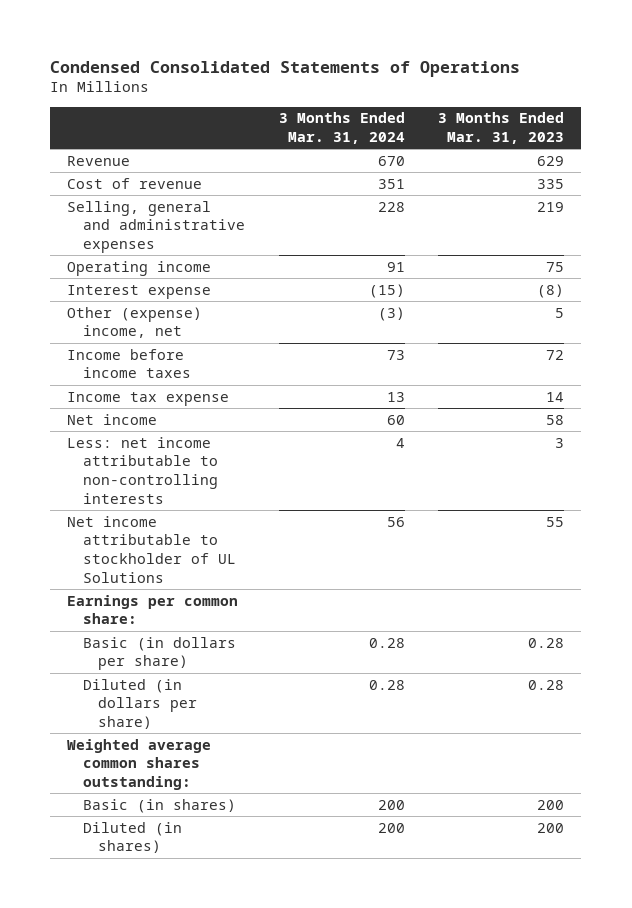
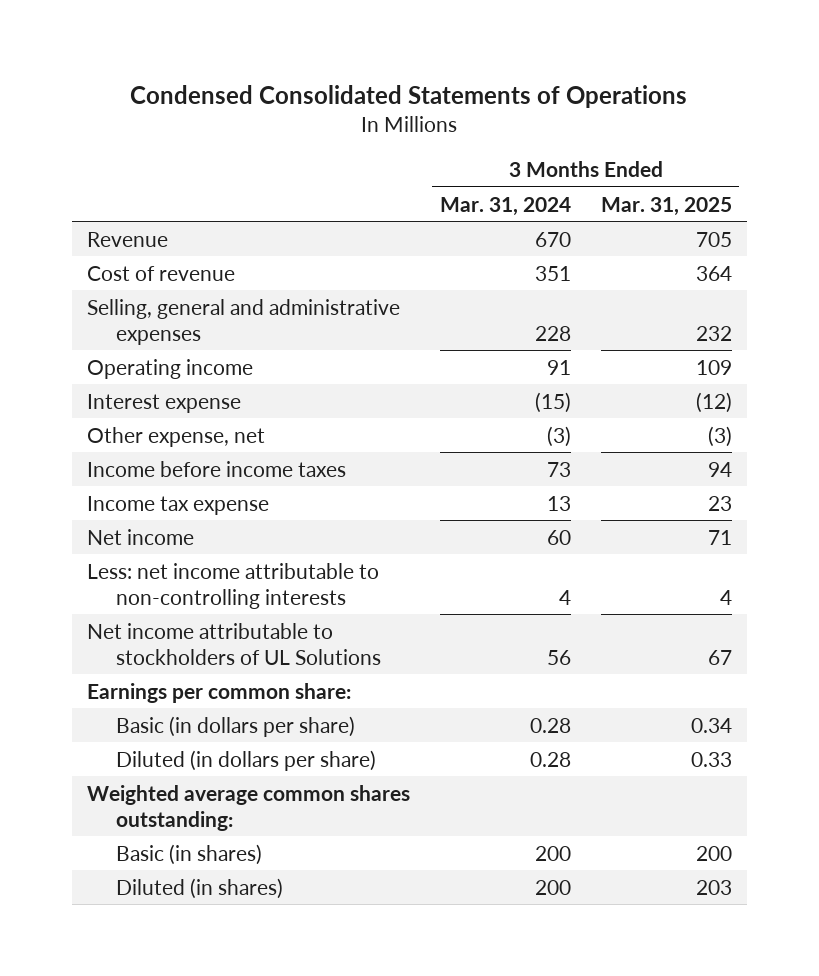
- | 3 Months Ended Mar. 31, 2024 | 3 Months Ended Mar. 31, 2023
+ | 3 Months Ended Mar. 31, 2024 | 3 Months Ended Mar. 31, 2025
- Other (expense) income, net | (3) | 5
+ Other expense, net | (3) | (3)
- Net income attributable to stockholder of UL Solutions | 56 | 55
+ Net income attributable to stockholders of UL Solutions | 56 | 67

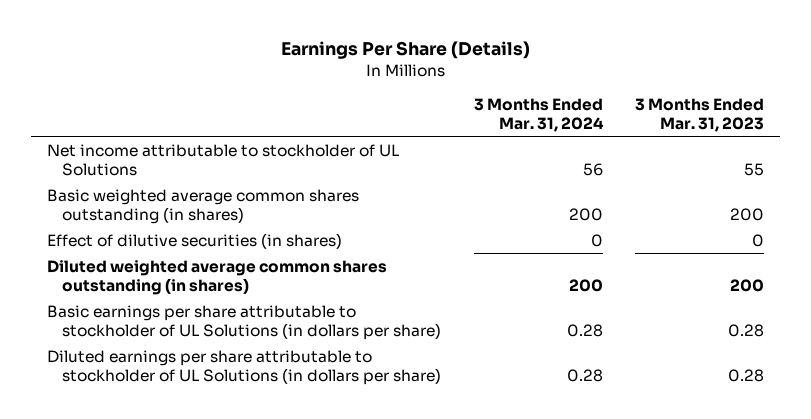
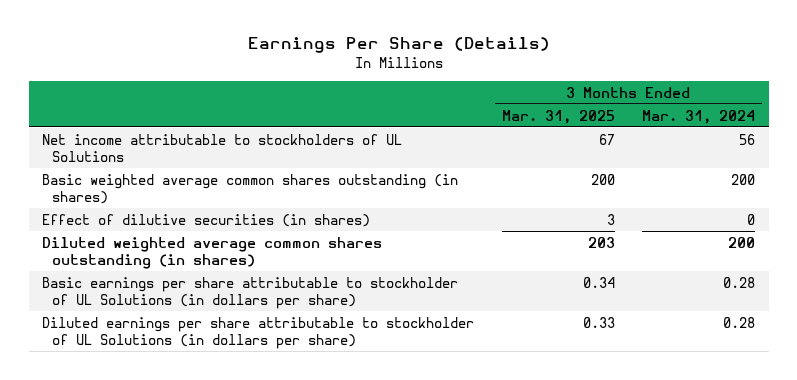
- | 3 Months Ended Mar. 31, 2024 | 3 Months Ended Mar. 31, 2023
+ | 3 Months Ended Mar. 31, 2025 | 3 Months Ended Mar. 31, 2024
- Net income attributable to stockholder of UL Solutions | 56 | 55
+ Net income attributable to stockholders of UL Solutions | 67 | 56

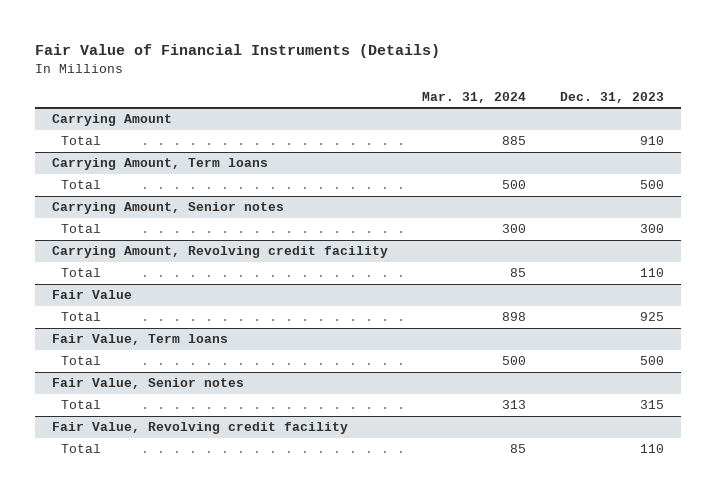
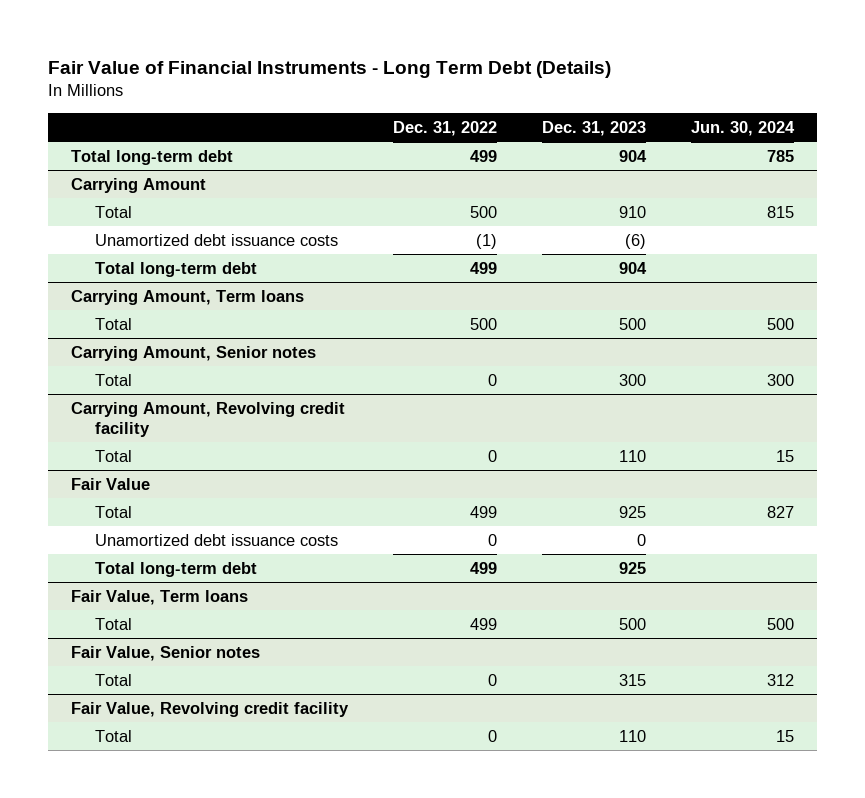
- Fair Value of Financial Instruments (Details)
+ Fair Value of Financial Instruments - Long Term Debt (Details)
- | Mar. 31, 2024 | Dec. 31, 2023
+ | Dec. 31, 2022 | Dec. 31, 2023 | Jun. 30, 2024
+ Total long-term debt | 499 | 904 | 785
@ Carrying Amount
+ Unamortized debt issuance costs | (1) | (6) |
+ Total long-term debt | 499 | 904 |
@ Fair Value
+ Unamortized debt issuance costs | 0 | 0 |
+ Total long-term debt | 499 | 925 |

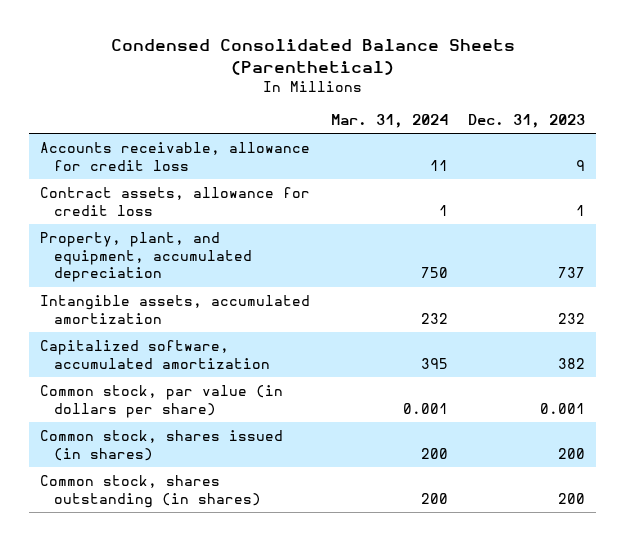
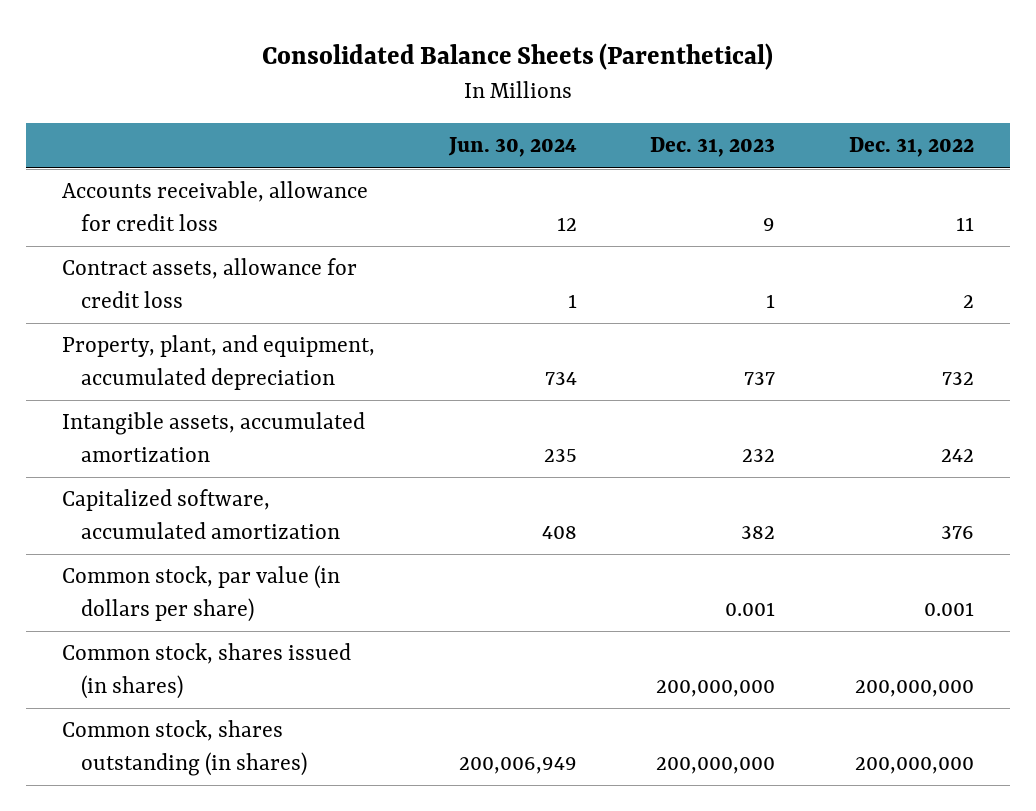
- Condensed Consolidated Balance Sheets (Parenthetical)
+ Consolidated Balance Sheets (Parenthetical)
- | Mar. 31, 2024 | Dec. 31, 2023
+ | Jun. 30, 2024 | Dec. 31, 2023 | Dec. 31, 2022
- Common stock, shares issued (in shares) | 200 | 200
- Common stock, shares outstanding (in shares) | 200 | 200
+ Common stock, shares issued (in shares) | | 200,000,000 | 200,000,000
+ Common stock, shares outstanding (in shares) | 200,006,949 | 200,000,000 | 200,000,000

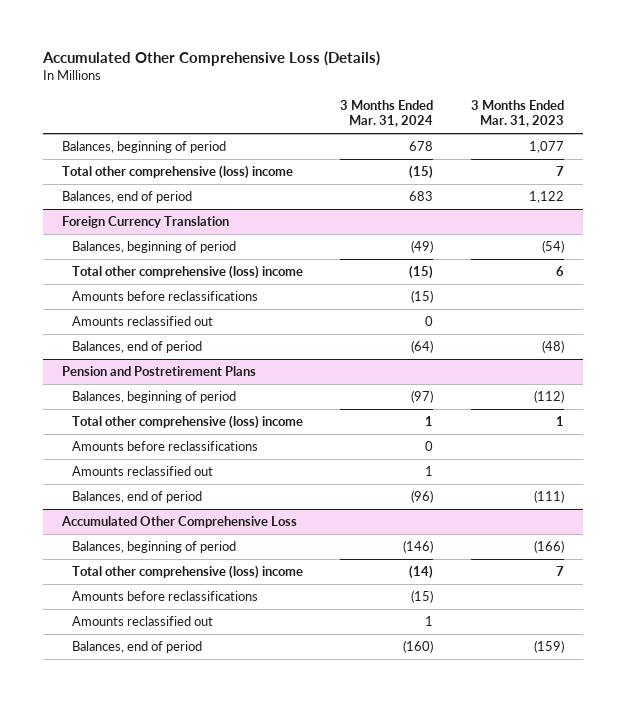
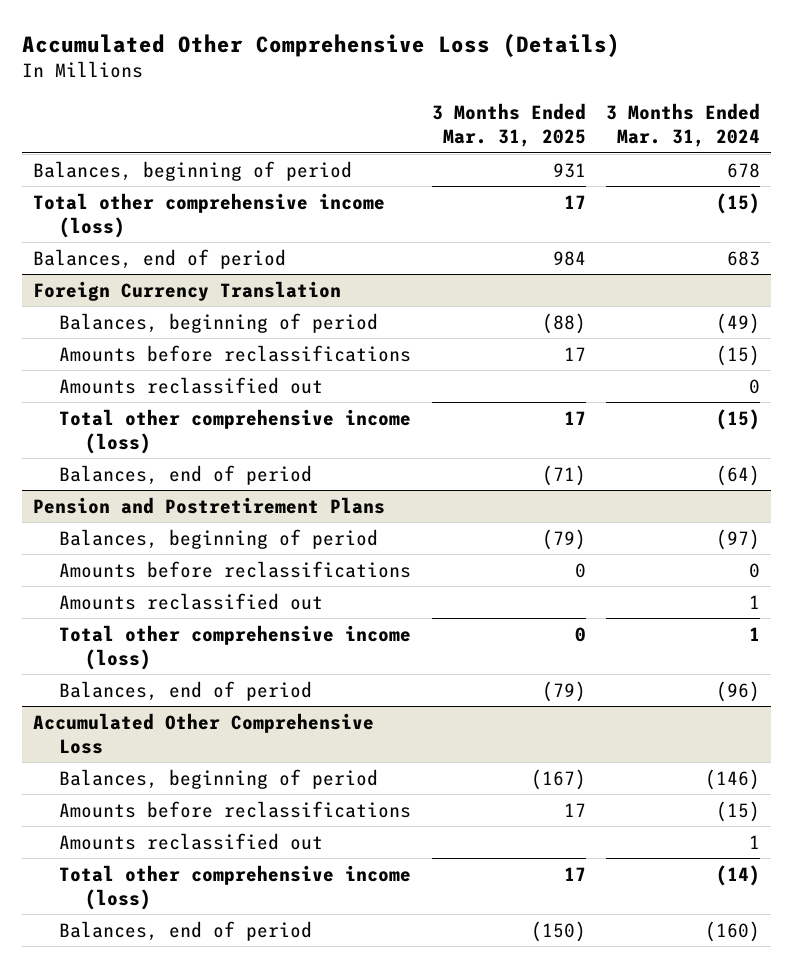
- | 3 Months Ended Mar. 31, 2024 | 3 Months Ended Mar. 31, 2023
+ | 3 Months Ended Mar. 31, 2025 | 3 Months Ended Mar. 31, 2024
- Total other comprehensive (loss) income | (15) | 7
+ Total other comprehensive income (loss) | 17 | (15)
@ Foreign Currency Translation
- Total other comprehensive (loss) income | (15) | 6
+ Total other comprehensive income (loss) | 17 | (15)
@ Pension and Postretirement Plans
- Total other comprehensive (loss) income | 1 | 1
+ Total other comprehensive income (loss) | 0 | 1
@ Accumulated Other Comprehensive Loss
- Total other comprehensive (loss) income | (14) | 7
+ Total other comprehensive income (loss) | 17 | (14)

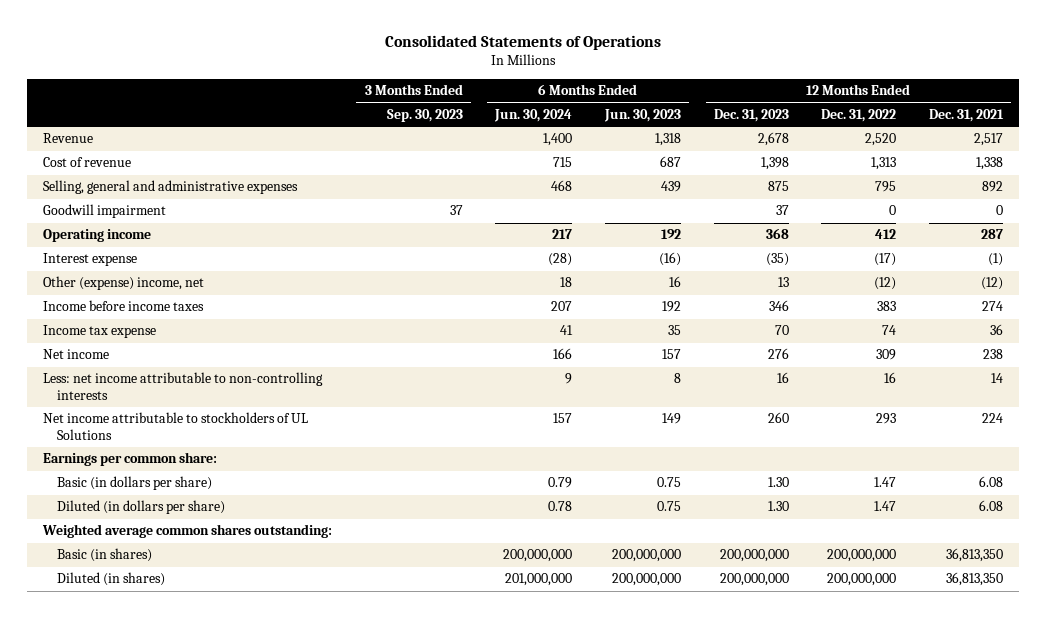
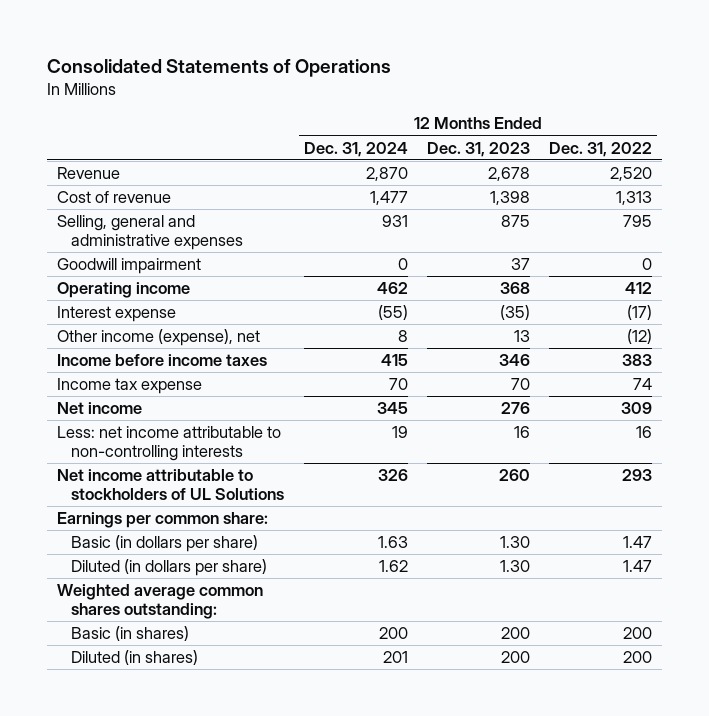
- | 3 Months Ended Sep. 30, 2023 | 6 Months Ended Jun. 30, 2024 | 6 Months Ended Jun. 30, 2023 | 12 Months Ended Dec. 31, 2023 | 12 Months Ended Dec. 31, 2022 | 12 Months Ended Dec. 31, 2021
+ | 12 Months Ended Dec. 31, 2024 | 12 Months Ended Dec. 31, 2023 | 12 Months Ended Dec. 31, 2022
- Other (expense) income, net | | 18 | 16 | 13 | (12) | (12)
+ Other income (expense), net | 8 | 13 | (12)
- Basic (in shares) | | 200,000,000 | 200,000,000 | 200,000,000 | 200,000,000 | 36,813,350
- Diluted (in shares) | | 201,000,000 | 200,000,000 | 200,000,000 | 200,000,000 | 36,813,350
+ Basic (in shares) | 200 | 200 | 200
+ Diluted (in shares) | 201 | 200 | 200

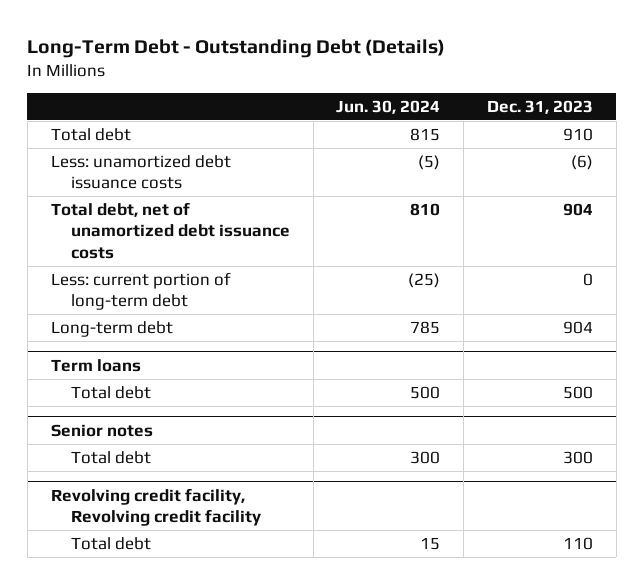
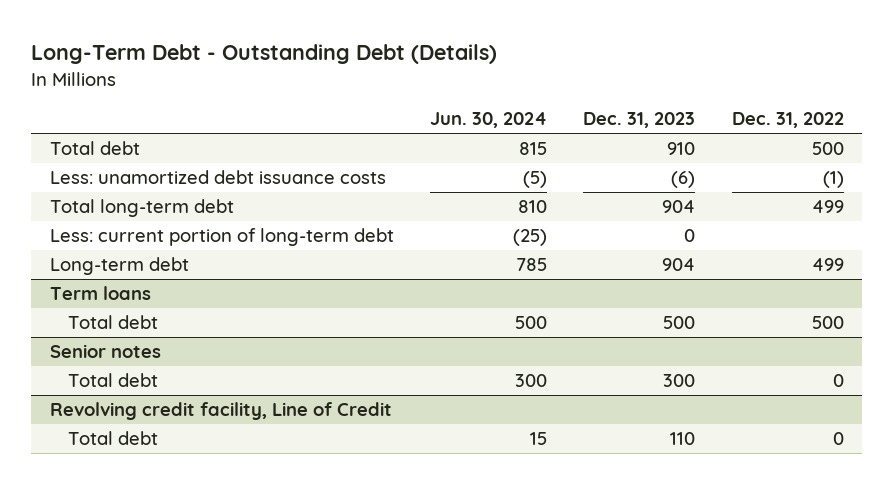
- | Jun. 30, 2024 | Dec. 31, 2023
+ | Jun. 30, 2024 | Dec. 31, 2023 | Dec. 31, 2022
- Total debt, net of unamortized debt issuance costs | 810 | 904
+ Total long-term debt | 810 | 904 | 499
- Revolving credit facility, Revolving credit facility
+ Revolving credit facility, Line of Credit

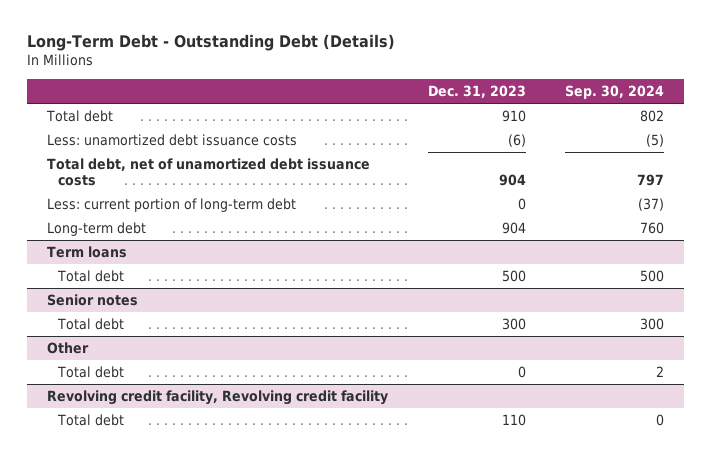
- | Jun. 30, 2024 | Dec. 31, 2023 | Dec. 31, 2022
+ | Dec. 31, 2023 | Sep. 30, 2024
- Total long-term debt | 810 | 904 | 499
+ Total debt, net of unamortized debt issuance costs | 904 | 797
- Revolving credit facility, Line of Credit
+ Other
+ Total debt | 0 | 2
+ Revolving credit facility, Revolving credit facility

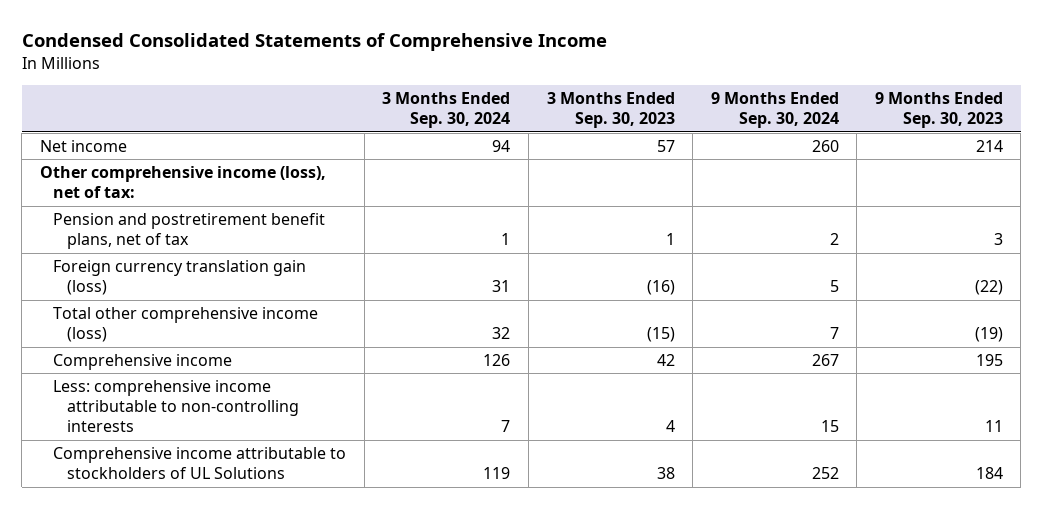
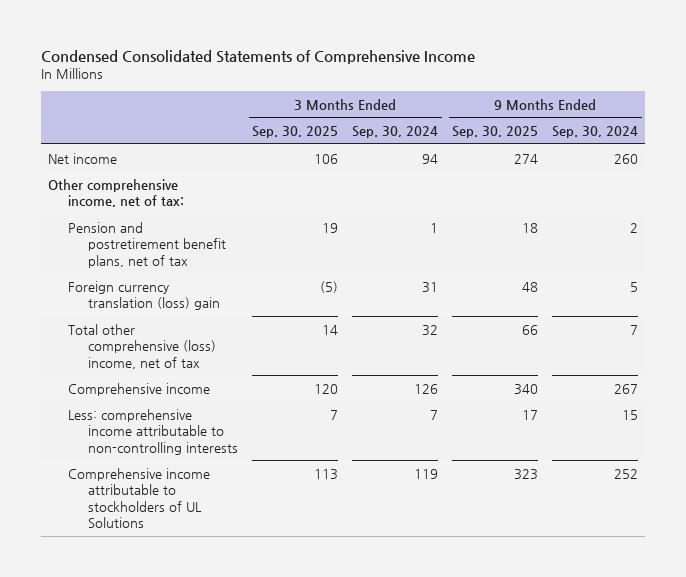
- | 3 Months Ended Sep. 30, 2024 | 3 Months Ended Sep. 30, 2023 | 9 Months Ended Sep. 30, 2024 | 9 Months Ended Sep. 30, 2023
+ | 3 Months Ended Sep. 30, 2025 | 3 Months Ended Sep. 30, 2024 | 9 Months Ended Sep. 30, 2025 | 9 Months Ended Sep. 30, 2024
- Other comprehensive income (loss), net of tax:
+ Other comprehensive income, net of tax:
- Foreign currency translation gain (loss) | 31 | (16) | 5 | (22)
- Total other comprehensive income (loss) | 32 | (15) | 7 | (19)
+ Foreign currency translation (loss) gain | (5) | 31 | 48 | 5
+ Total other comprehensive (loss) income, net of tax | 14 | 32 | 66 | 7

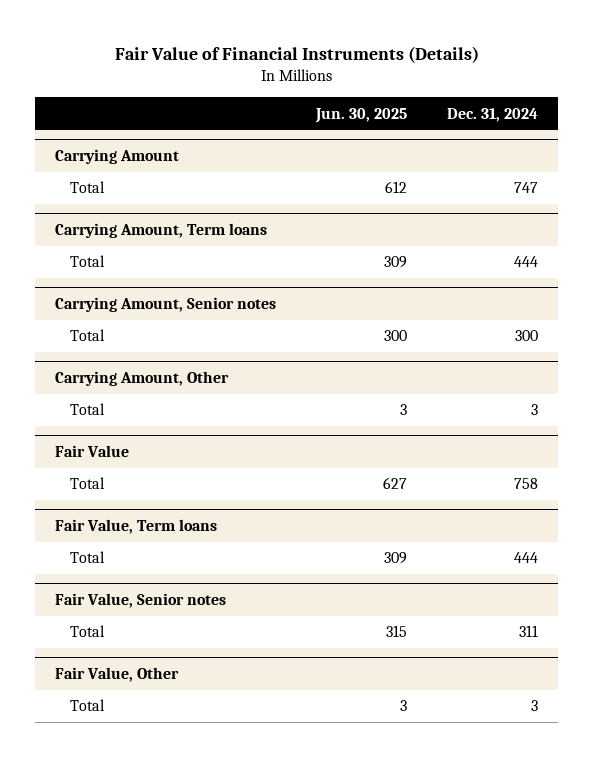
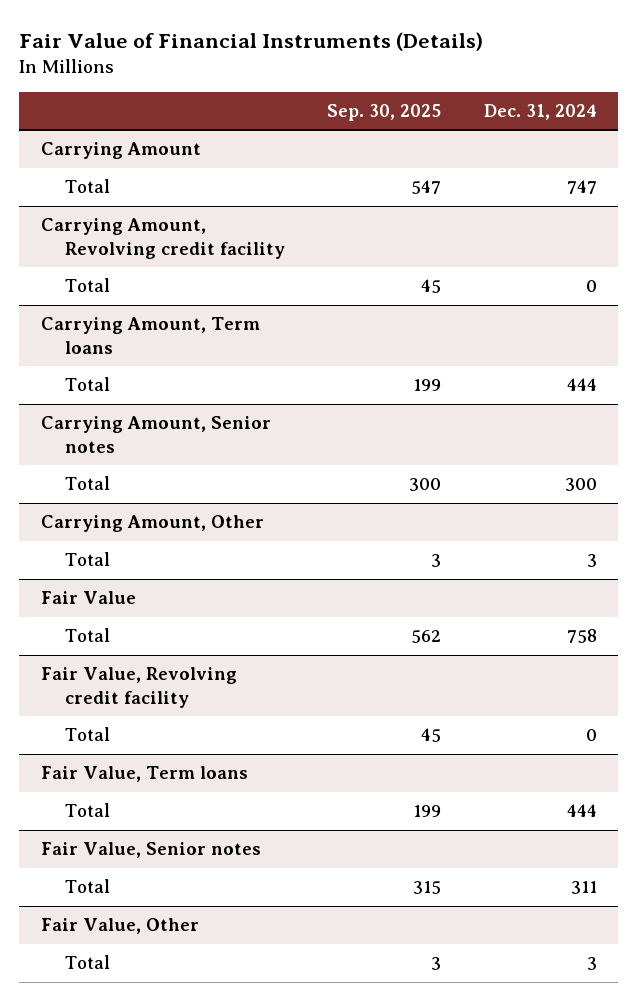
- | Jun. 30, 2025 | Dec. 31, 2024
+ | Sep. 30, 2025 | Dec. 31, 2024
+ Carrying Amount, Revolving credit facility
+ Total | 45 | 0
+ Fair Value, Revolving credit facility
+ Total | 45 | 0

